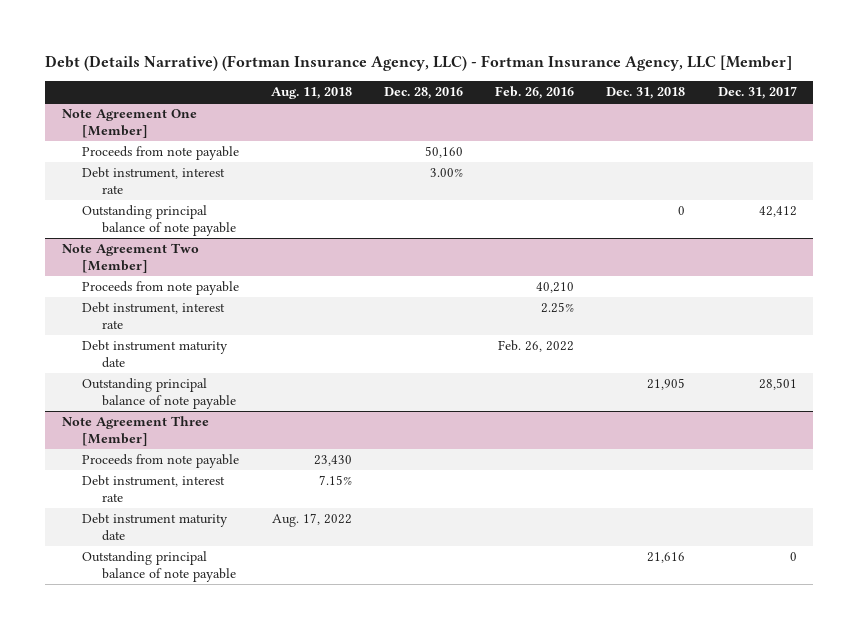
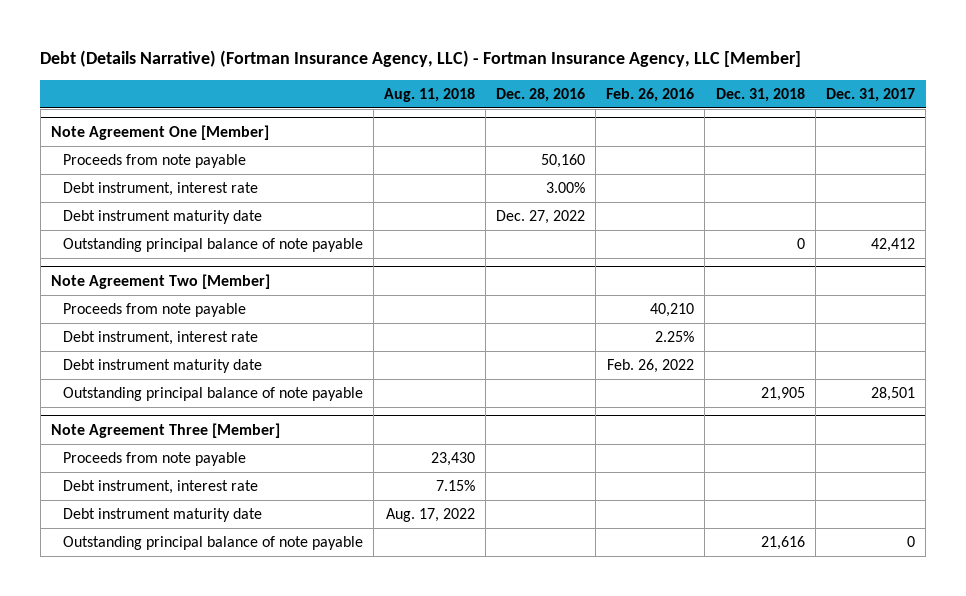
@ Note Agreement One [Member]
+ Debt instrument maturity date | | Dec. 27, 2022 | | |

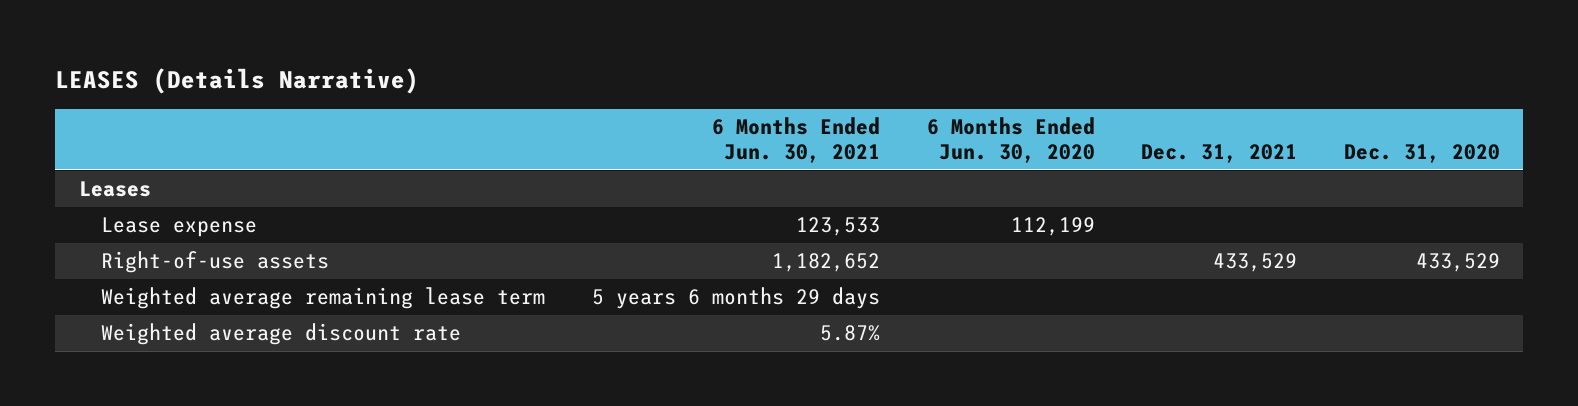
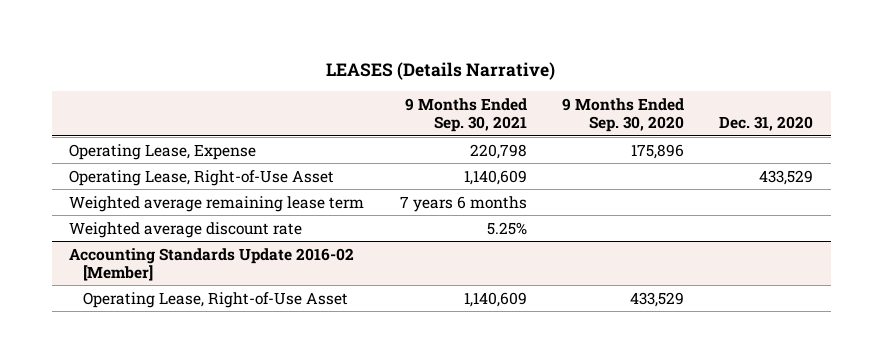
- | 6 Months Ended Jun. 30, 2021 | 6 Months Ended Jun. 30, 2020 | Dec. 31, 2021 | Dec. 31, 2020
+ | 9 Months Ended Sep. 30, 2021 | 9 Months Ended Sep. 30, 2020 | Dec. 31, 2020
- Leases
- Lease expense | 123,533 | 112,199 | |
- Right-of-use assets | 1,182,652 | | 433,529 | 433,529
+ Operating Lease, Expense | 220,798 | 175,896 |
+ Operating Lease, Right-of-Use Asset | 1,140,609 | | 433,529
+ Accounting Standards Update 2016-02 [Member]
+ Operating Lease, Right-of-Use Asset | 1,140,609 | 433,529 |

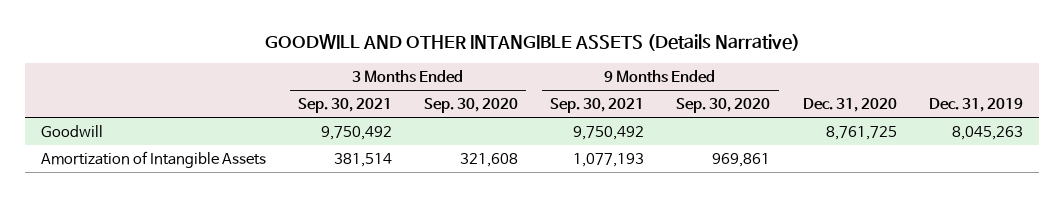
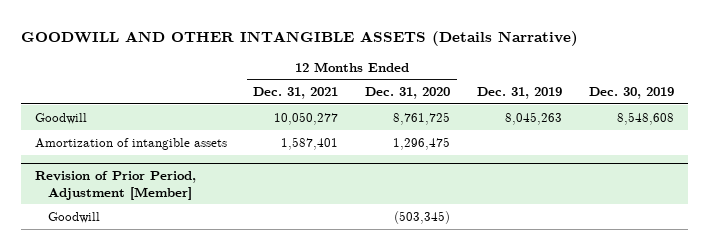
- | 3 Months Ended Sep. 30, 2021 | 3 Months Ended Sep. 30, 2020 | 9 Months Ended Sep. 30, 2021 | 9 Months Ended Sep. 30, 2020 | Dec. 31, 2020 | Dec. 31, 2019
+ | 12 Months Ended Dec. 31, 2021 | 12 Months Ended Dec. 31, 2020 | Dec. 31, 2019 | Dec. 30, 2019
- Amortization of Intangible Assets | 381,514 | 321,608 | 1,077,193 | 969,861 | |
+ Amortization of intangible assets | 1,587,401 | 1,296,475 | |
+ Revision of Prior Period, Adjustment [Member]
+ Goodwill | | (503,345) | |

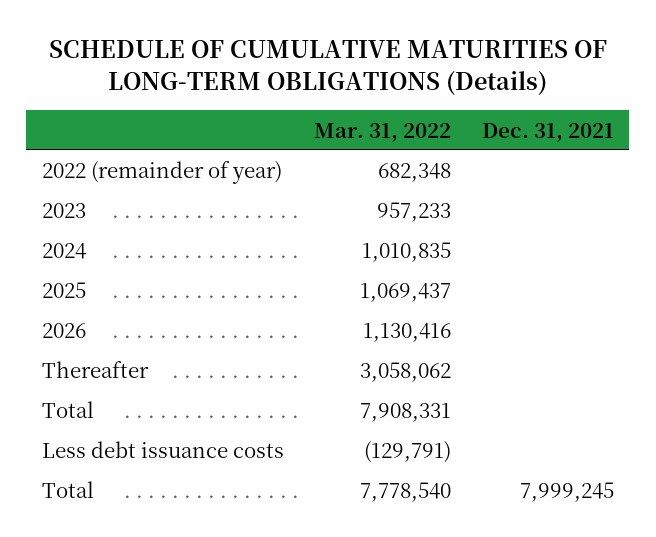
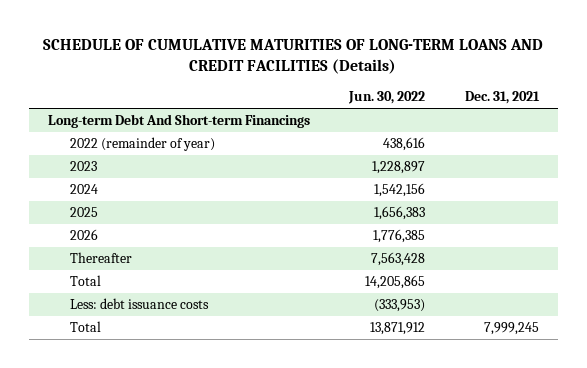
- SCHEDULE OF CUMULATIVE MATURITIES OF LONG-TERM OBLIGATIONS (Details)
+ SCHEDULE OF CUMULATIVE MATURITIES OF LONG-TERM LOANS AND CREDIT FACILITIES (Details)
- | Mar. 31, 2022 | Dec. 31, 2021
+ | Jun. 30, 2022 | Dec. 31, 2021
+ Long-term Debt And Short-term Financings
- Less debt issuance costs | (129,791) |
+ Less: debt issuance costs | (333,953) |

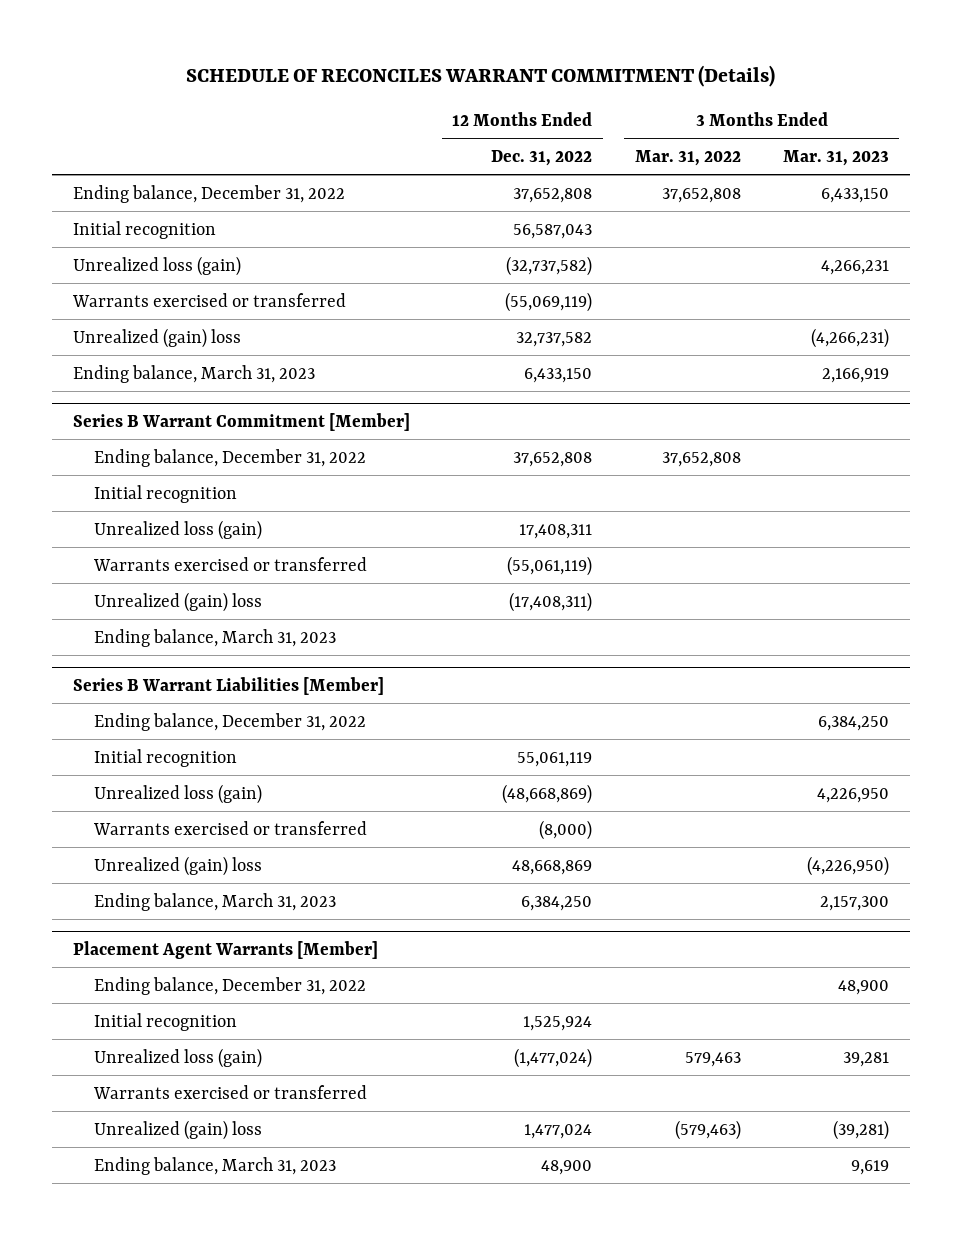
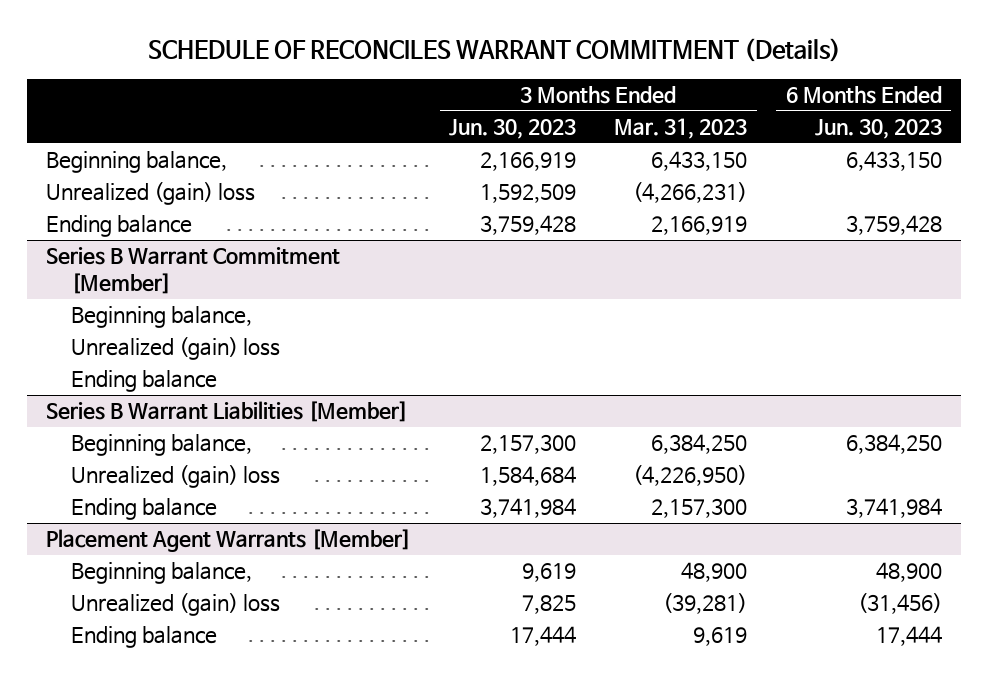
- | 12 Months Ended Dec. 31, 2022 | 3 Months Ended Mar. 31, 2022 | 3 Months Ended Mar. 31, 2023
+ | 3 Months Ended Jun. 30, 2023 | 3 Months Ended Mar. 31, 2023 | 6 Months Ended Jun. 30, 2023
- Ending balance, December 31, 2022 | 37,652,808 | 37,652,808 | 6,433,150
- Initial recognition | 56,587,043 | |
- Unrealized loss (gain) | (32,737,582) | | 4,266,231
- Warrants exercised or transferred | (55,069,119) | |
+ Beginning balance, | 2,166,919 | 6,433,150 | 6,433,150
- Ending balance, March 31, 2023 | 6,433,150 | | 2,166,919
+ Ending balance | 3,759,428 | 2,166,919 | 3,759,428
@ Series B Warrant Commitment [Member]
- Ending balance, December 31, 2022 | 37,652,808 | 37,652,808 |
- Initial recognition
- Unrealized loss (gain) | 17,408,311 | |
- Warrants exercised or transferred | (55,061,119) | |
+ Beginning balance,
- Ending balance, March 31, 2023
+ Ending balance
@ Series B Warrant Liabilities [Member]
- Ending balance, December 31, 2022 | | | 6,384,250
- Initial recognition | 55,061,119 | |
- Unrealized loss (gain) | (48,668,869) | | 4,226,950
- Warrants exercised or transferred | (8,000) | |
+ Beginning balance, | 2,157,300 | 6,384,250 | 6,384,250
- Ending balance, March 31, 2023 | 6,384,250 | | 2,157,300
+ Ending balance | 3,741,984 | 2,157,300 | 3,741,984
@ Placement Agent Warrants [Member]
- Ending balance, December 31, 2022 | | | 48,900
- Initial recognition | 1,525,924 | |
- Unrealized loss (gain) | (1,477,024) | 579,463 | 39,281
- Warrants exercised or transferred
+ Beginning balance, | 9,619 | 48,900 | 48,900
- Ending balance, March 31, 2023 | 48,900 | | 9,619
+ Ending balance | 17,444 | 9,619 | 17,444

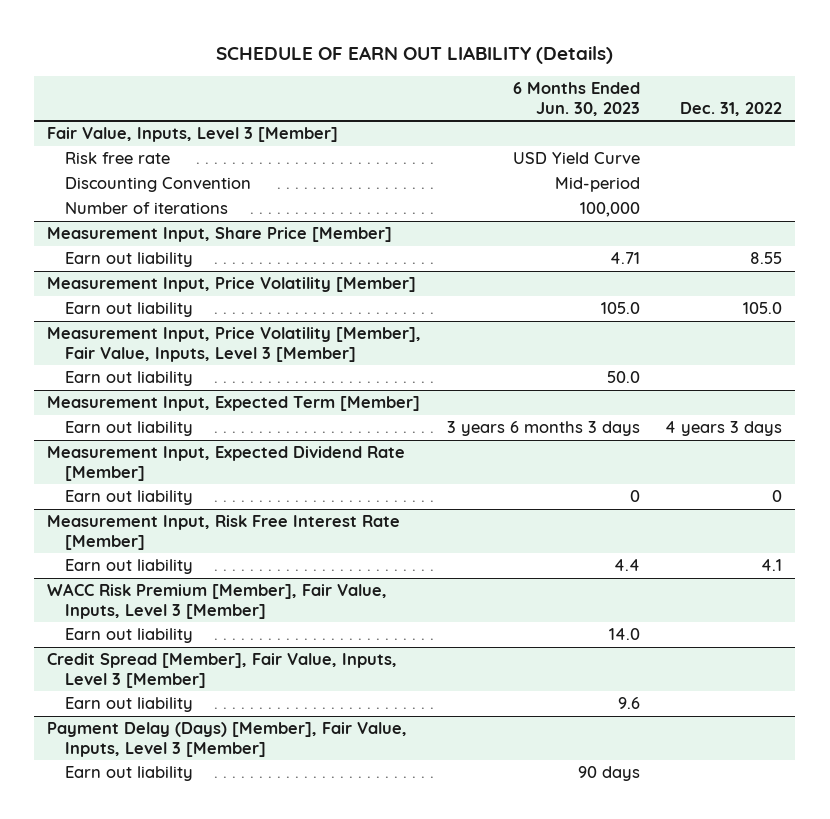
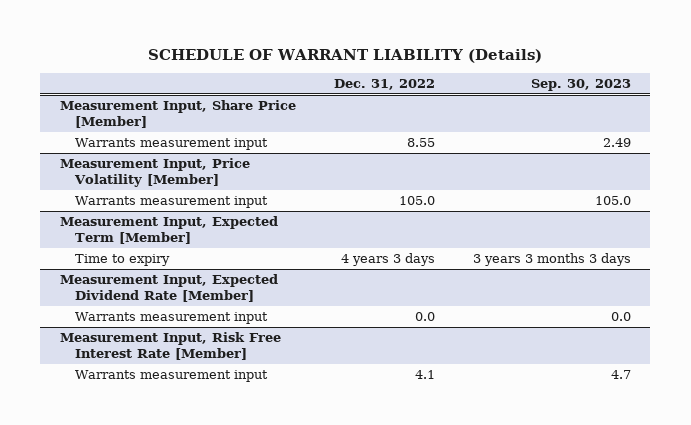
- SCHEDULE OF EARN OUT LIABILITY (Details)
+ SCHEDULE OF WARRANT LIABILITY (Details)
- | 6 Months Ended Jun. 30, 2023 | Dec. 31, 2022
+ | Dec. 31, 2022 | Sep. 30, 2023
- Fair Value, Inputs, Level 3 [Member]
- Risk free rate | USD Yield Curve |
- Discounting Convention | Mid-period |
- Number of iterations | 100,000 |
@ Measurement Input, Share Price [Member]
- Earn out liability | 4.71 | 8.55
+ Warrants measurement input | 8.55 | 2.49
@ Measurement Input, Price Volatility [Member]
- Earn out liability | 105.0 | 105.0
- Measurement Input, Price Volatility [Member], Fair Value, Inputs, Level 3 [Member]
- Earn out liability | 50.0 |
@ Measurement Input, Price Volatility [Member]
+ Warrants measurement input | 105.0 | 105.0
@ Measurement Input, Expected Term [Member]
- Earn out liability | 3 years 6 months 3 days | 4 years 3 days
+ Time to expiry | 4 years 3 days | 3 years 3 months 3 days
@ Measurement Input, Expected Dividend Rate [Member]
- Earn out liability | 0 | 0
+ Warrants measurement input | 0.0 | 0.0
@ Measurement Input, Risk Free Interest Rate [Member]
- Earn out liability | 4.4 | 4.1
- WACC Risk Premium [Member], Fair Value, Inputs, Level 3 [Member]
- Earn out liability | 14.0 |
- Credit Spread [Member], Fair Value, Inputs, Level 3 [Member]
- Earn out liability | 9.6 |
- Payment Delay (Days) [Member], Fair Value, Inputs, Level 3 [Member]
- Earn out liability | 90 days |
@ Measurement Input, Risk Free Interest Rate [Member]
+ Warrants measurement input | 4.1 | 4.7

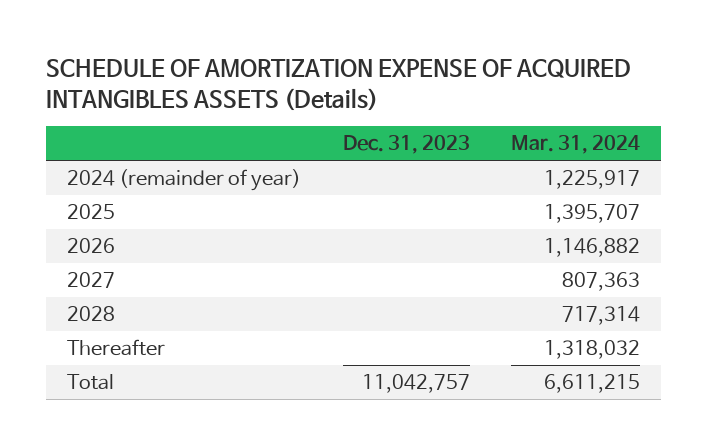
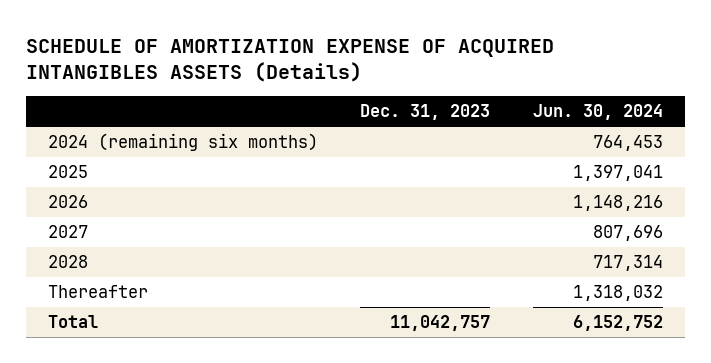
- | Dec. 31, 2023 | Mar. 31, 2024
+ | Dec. 31, 2023 | Jun. 30, 2024
- 2024 (remainder of year) | | 1,225,917
+ 2024 (remaining six months) | | 764,453

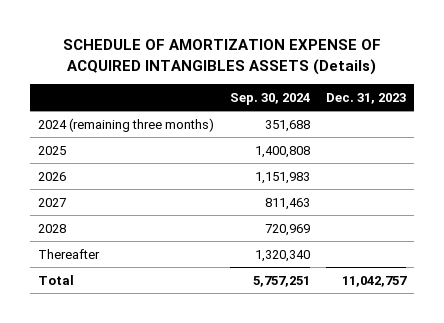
- | Dec. 31, 2023 | Jun. 30, 2024
+ | Sep. 30, 2024 | Dec. 31, 2023
- 2024 (remaining six months) | | 764,453
+ 2024 (remaining three months) | 351,688 |

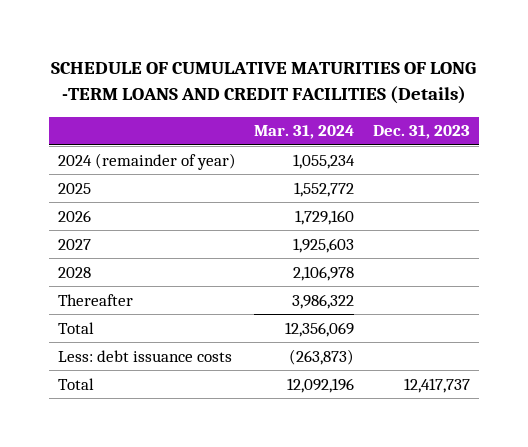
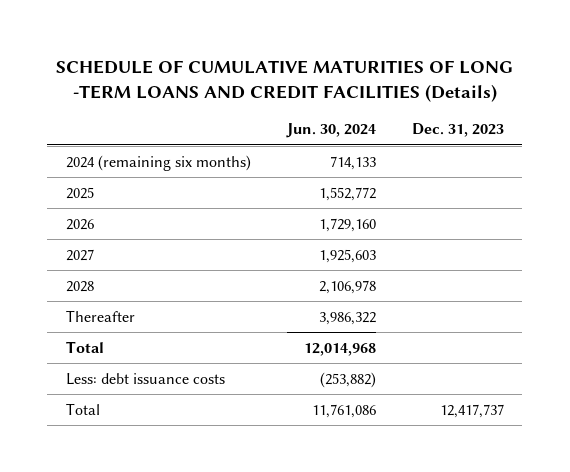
- | Mar. 31, 2024 | Dec. 31, 2023
+ | Jun. 30, 2024 | Dec. 31, 2023
- 2024 (remainder of year) | 1,055,234 |
+ 2024 (remaining six months) | 714,133 |

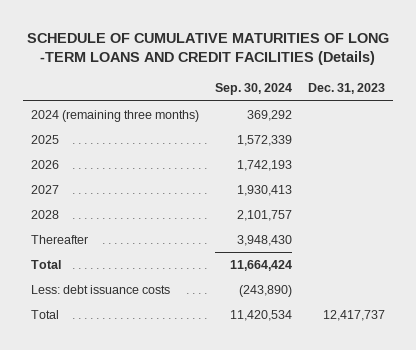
- | Jun. 30, 2024 | Dec. 31, 2023
+ | Sep. 30, 2024 | Dec. 31, 2023
- 2024 (remaining six months) | 714,133 |
+ 2024 (remaining three months) | 369,292 |

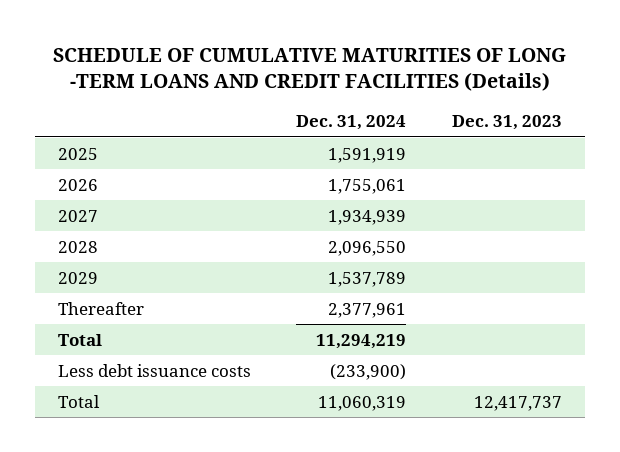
- | Sep. 30, 2024 | Dec. 31, 2023
+ | Dec. 31, 2024 | Dec. 31, 2023
- 2024 (remaining three months) | 369,292 |
+ 2029 | 1,537,789 |
- Less: debt issuance costs | (243,890) |
+ Less debt issuance costs | (233,900) |

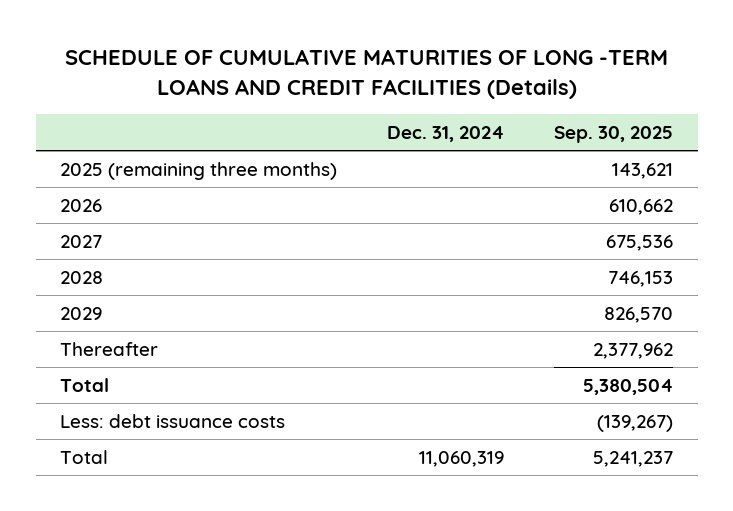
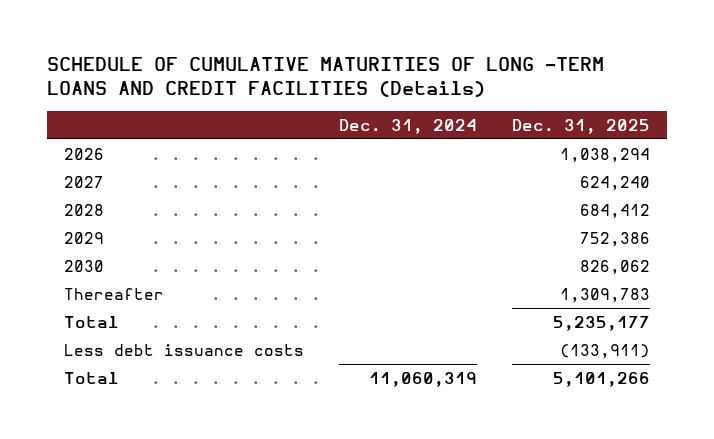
- | Dec. 31, 2024 | Sep. 30, 2025
+ | Dec. 31, 2024 | Dec. 31, 2025
- 2025 (remaining three months) | | 143,621
+ 2030 | | 826,062
- Less: debt issuance costs | | (139,267)
+ Less debt issuance costs | | (133,911)

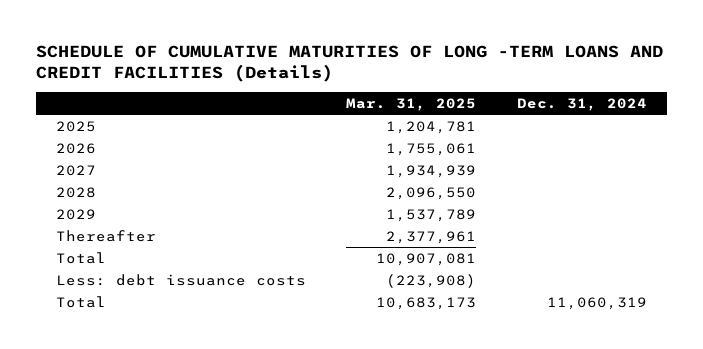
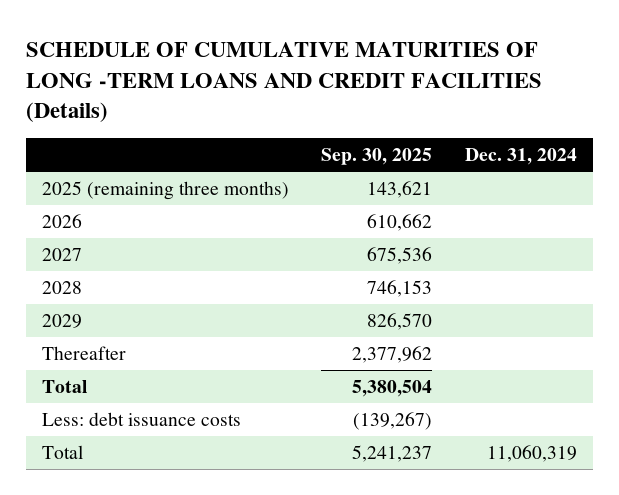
- | Mar. 31, 2025 | Dec. 31, 2024
+ | Sep. 30, 2025 | Dec. 31, 2024
- 2025 | 1,204,781 |
+ 2025 (remaining three months) | 143,621 |

